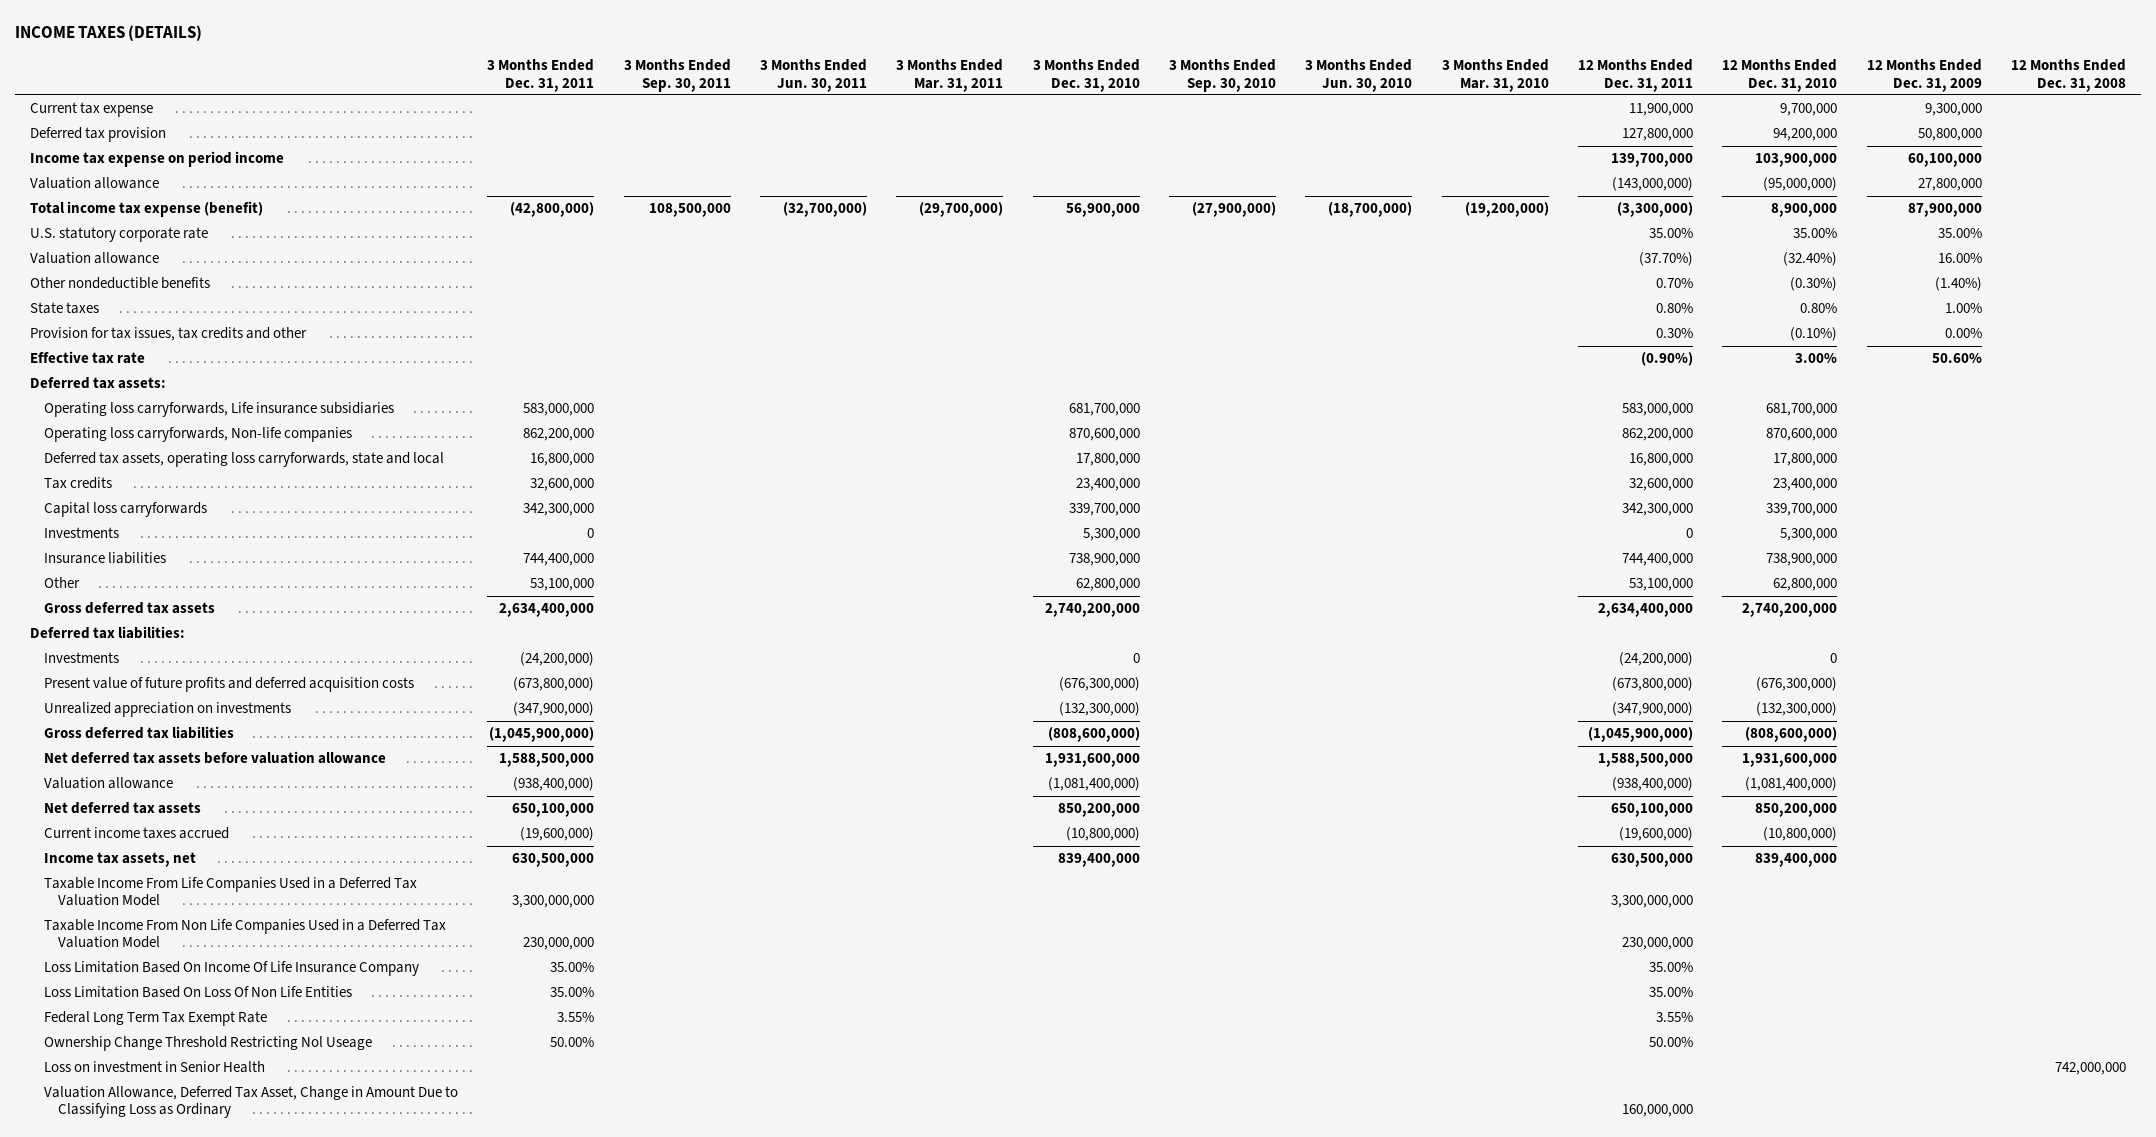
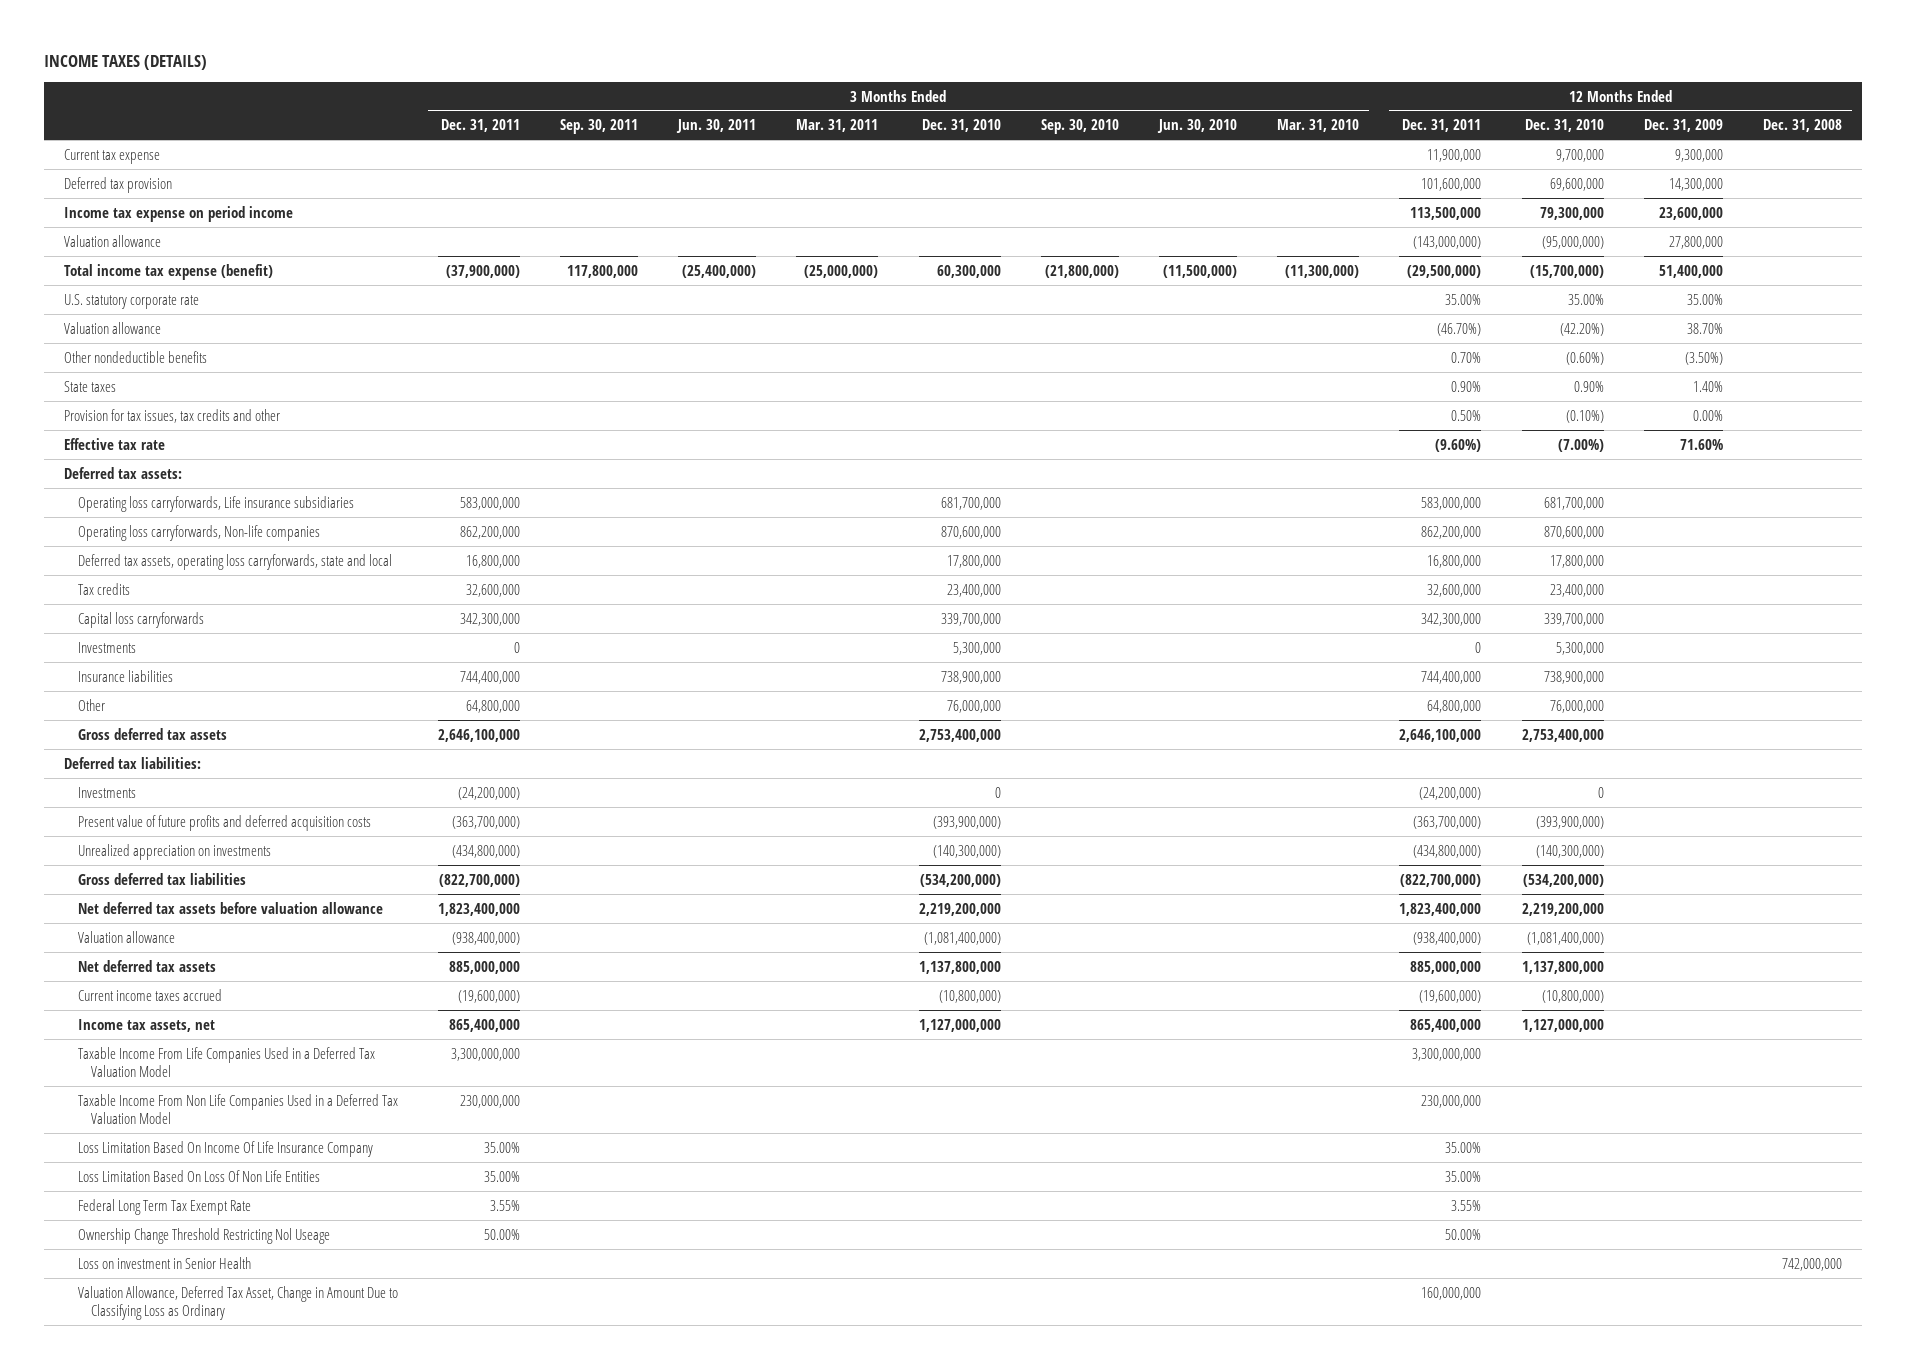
- Deferred tax provision | | | | | | | | | 127,800,000 | 94,200,000 | 50,800,000 |
- Income tax expense on period income | | | | | | | | | 139,700,000 | 103,900,000 | 60,100,000 |
+ Deferred tax provision | | | | | | | | | 101,600,000 | 69,600,000 | 14,300,000 |
+ Income tax expense on period income | | | | | | | | | 113,500,000 | 79,300,000 | 23,600,000 |
- Total income tax expense (benefit) | (42,800,000) | 108,500,000 | (32,700,000) | (29,700,000) | 56,900,000 | (27,900,000) | (18,700,000) | (19,200,000) | (3,300,000) | 8,900,000 | 87,900,000 |
+ Total income tax expense (benefit) | (37,900,000) | 117,800,000 | (25,400,000) | (25,000,000) | 60,300,000 | (21,800,000) | (11,500,000) | (11,300,000) | (29,500,000) | (15,700,000) | 51,400,000 |
- Valuation allowance | | | | | | | | | (37.70%) | (32.40%) | 16.00% |
- Other nondeductible benefits | | | | | | | | | 0.70% | (0.30%) | (1.40%) |
- State taxes | | | | | | | | | 0.80% | 0.80% | 1.00% |
- Provision for tax issues, tax credits and other | | | | | | | | | 0.30% | (0.10%) | 0.00% |
- Effective tax rate | | | | | | | | | (0.90%) | 3.00% | 50.60% |
+ Valuation allowance | | | | | | | | | (46.70%) | (42.20%) | 38.70% |
+ Other nondeductible benefits | | | | | | | | | 0.70% | (0.60%) | (3.50%) |
+ State taxes | | | | | | | | | 0.90% | 0.90% | 1.40% |
+ Provision for tax issues, tax credits and other | | | | | | | | | 0.50% | (0.10%) | 0.00% |
+ Effective tax rate | | | | | | | | | (9.60%) | (7.00%) | 71.60% |
- Other | 53,100,000 | | | | 62,800,000 | | | | 53,100,000 | 62,800,000 | |
- Gross deferred tax assets | 2,634,400,000 | | | | 2,740,200,000 | | | | 2,634,400,000 | 2,740,200,000 | |
+ Other | 64,800,000 | | | | 76,000,000 | | | | 64,800,000 | 76,000,000 | |
+ Gross deferred tax assets | 2,646,100,000 | | | | 2,753,400,000 | | | | 2,646,100,000 | 2,753,400,000 | |
- Present value of future profits and deferred acquisition costs | (673,800,000) | | | | (676,300,000) | | | | (673,800,000) | (676,300,000) | |
- Unrealized appreciation on investments | (347,900,000) | | | | (132,300,000) | | | | (347,900,000) | (132,300,000) | |
- Gross deferred tax liabilities | (1,045,900,000) | | | | (808,600,000) | | | | (1,045,900,000) | (808,600,000) | |
- Net deferred tax assets before valuation allowance | 1,588,500,000 | | | | 1,931,600,000 | | | | 1,588,500,000 | 1,931,600,000 | |
+ Present value of future profits and deferred acquisition costs | (363,700,000) | | | | (393,900,000) | | | | (363,700,000) | (393,900,000) | |
+ Unrealized appreciation on investments | (434,800,000) | | | | (140,300,000) | | | | (434,800,000) | (140,300,000) | |
+ Gross deferred tax liabilities | (822,700,000) | | | | (534,200,000) | | | | (822,700,000) | (534,200,000) | |
+ Net deferred tax assets before valuation allowance | 1,823,400,000 | | | | 2,219,200,000 | | | | 1,823,400,000 | 2,219,200,000 | |
- Net deferred tax assets | 650,100,000 | | | | 850,200,000 | | | | 650,100,000 | 850,200,000 | |
+ Net deferred tax assets | 885,000,000 | | | | 1,137,800,000 | | | | 885,000,000 | 1,137,800,000 | |
- Income tax assets, net | 630,500,000 | | | | 839,400,000 | | | | 630,500,000 | 839,400,000 | |
+ Income tax assets, net | 865,400,000 | | | | 1,127,000,000 | | | | 865,400,000 | 1,127,000,000 | |

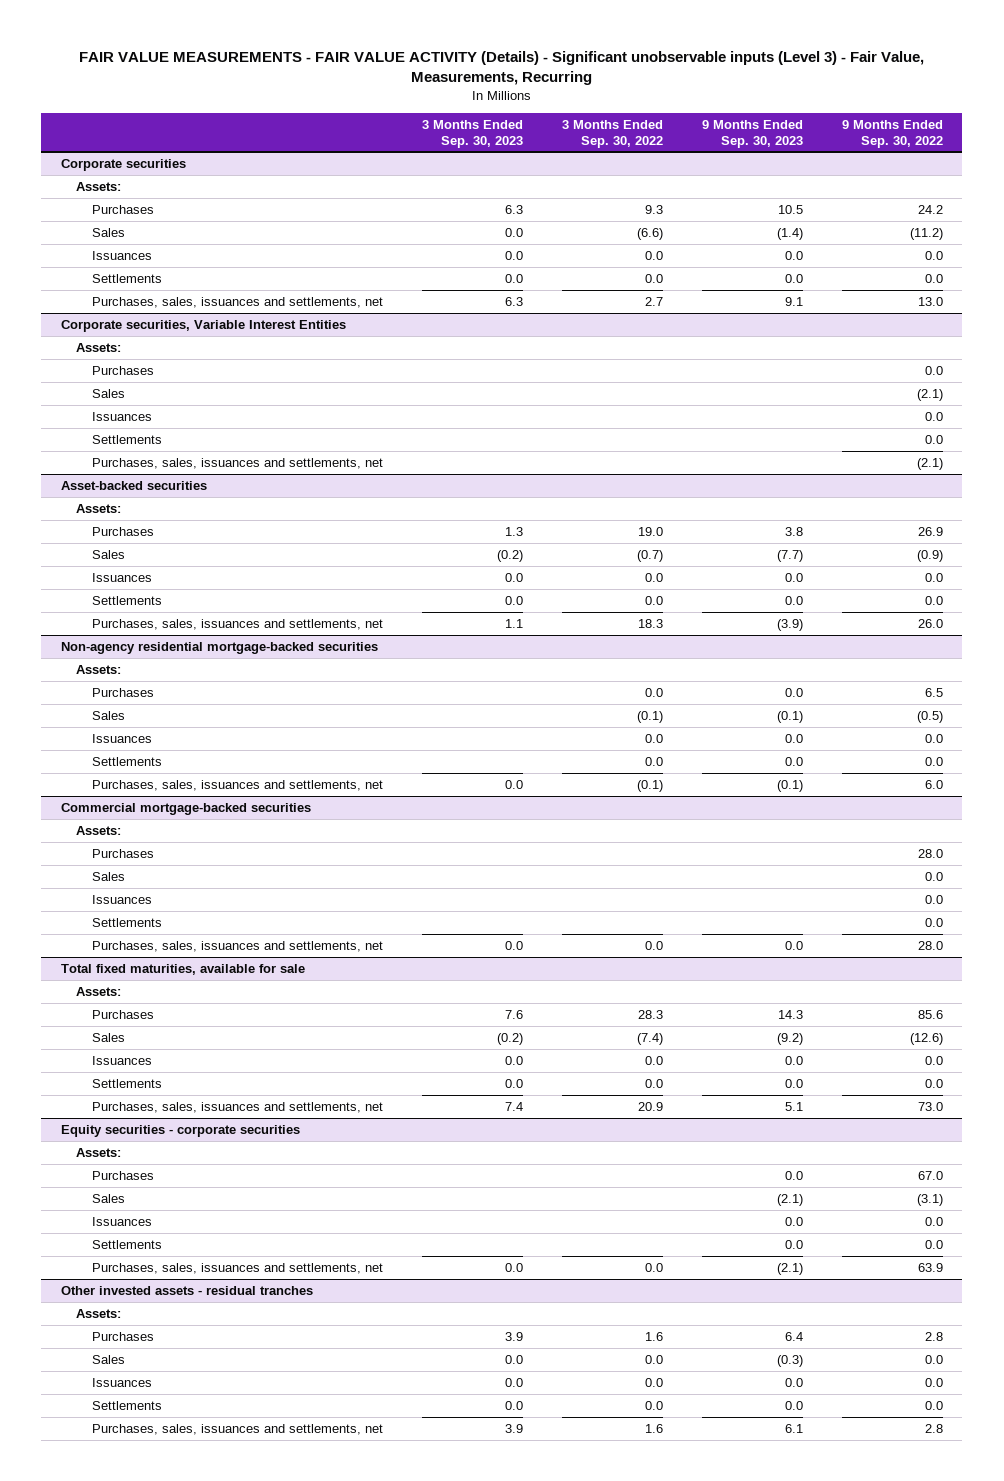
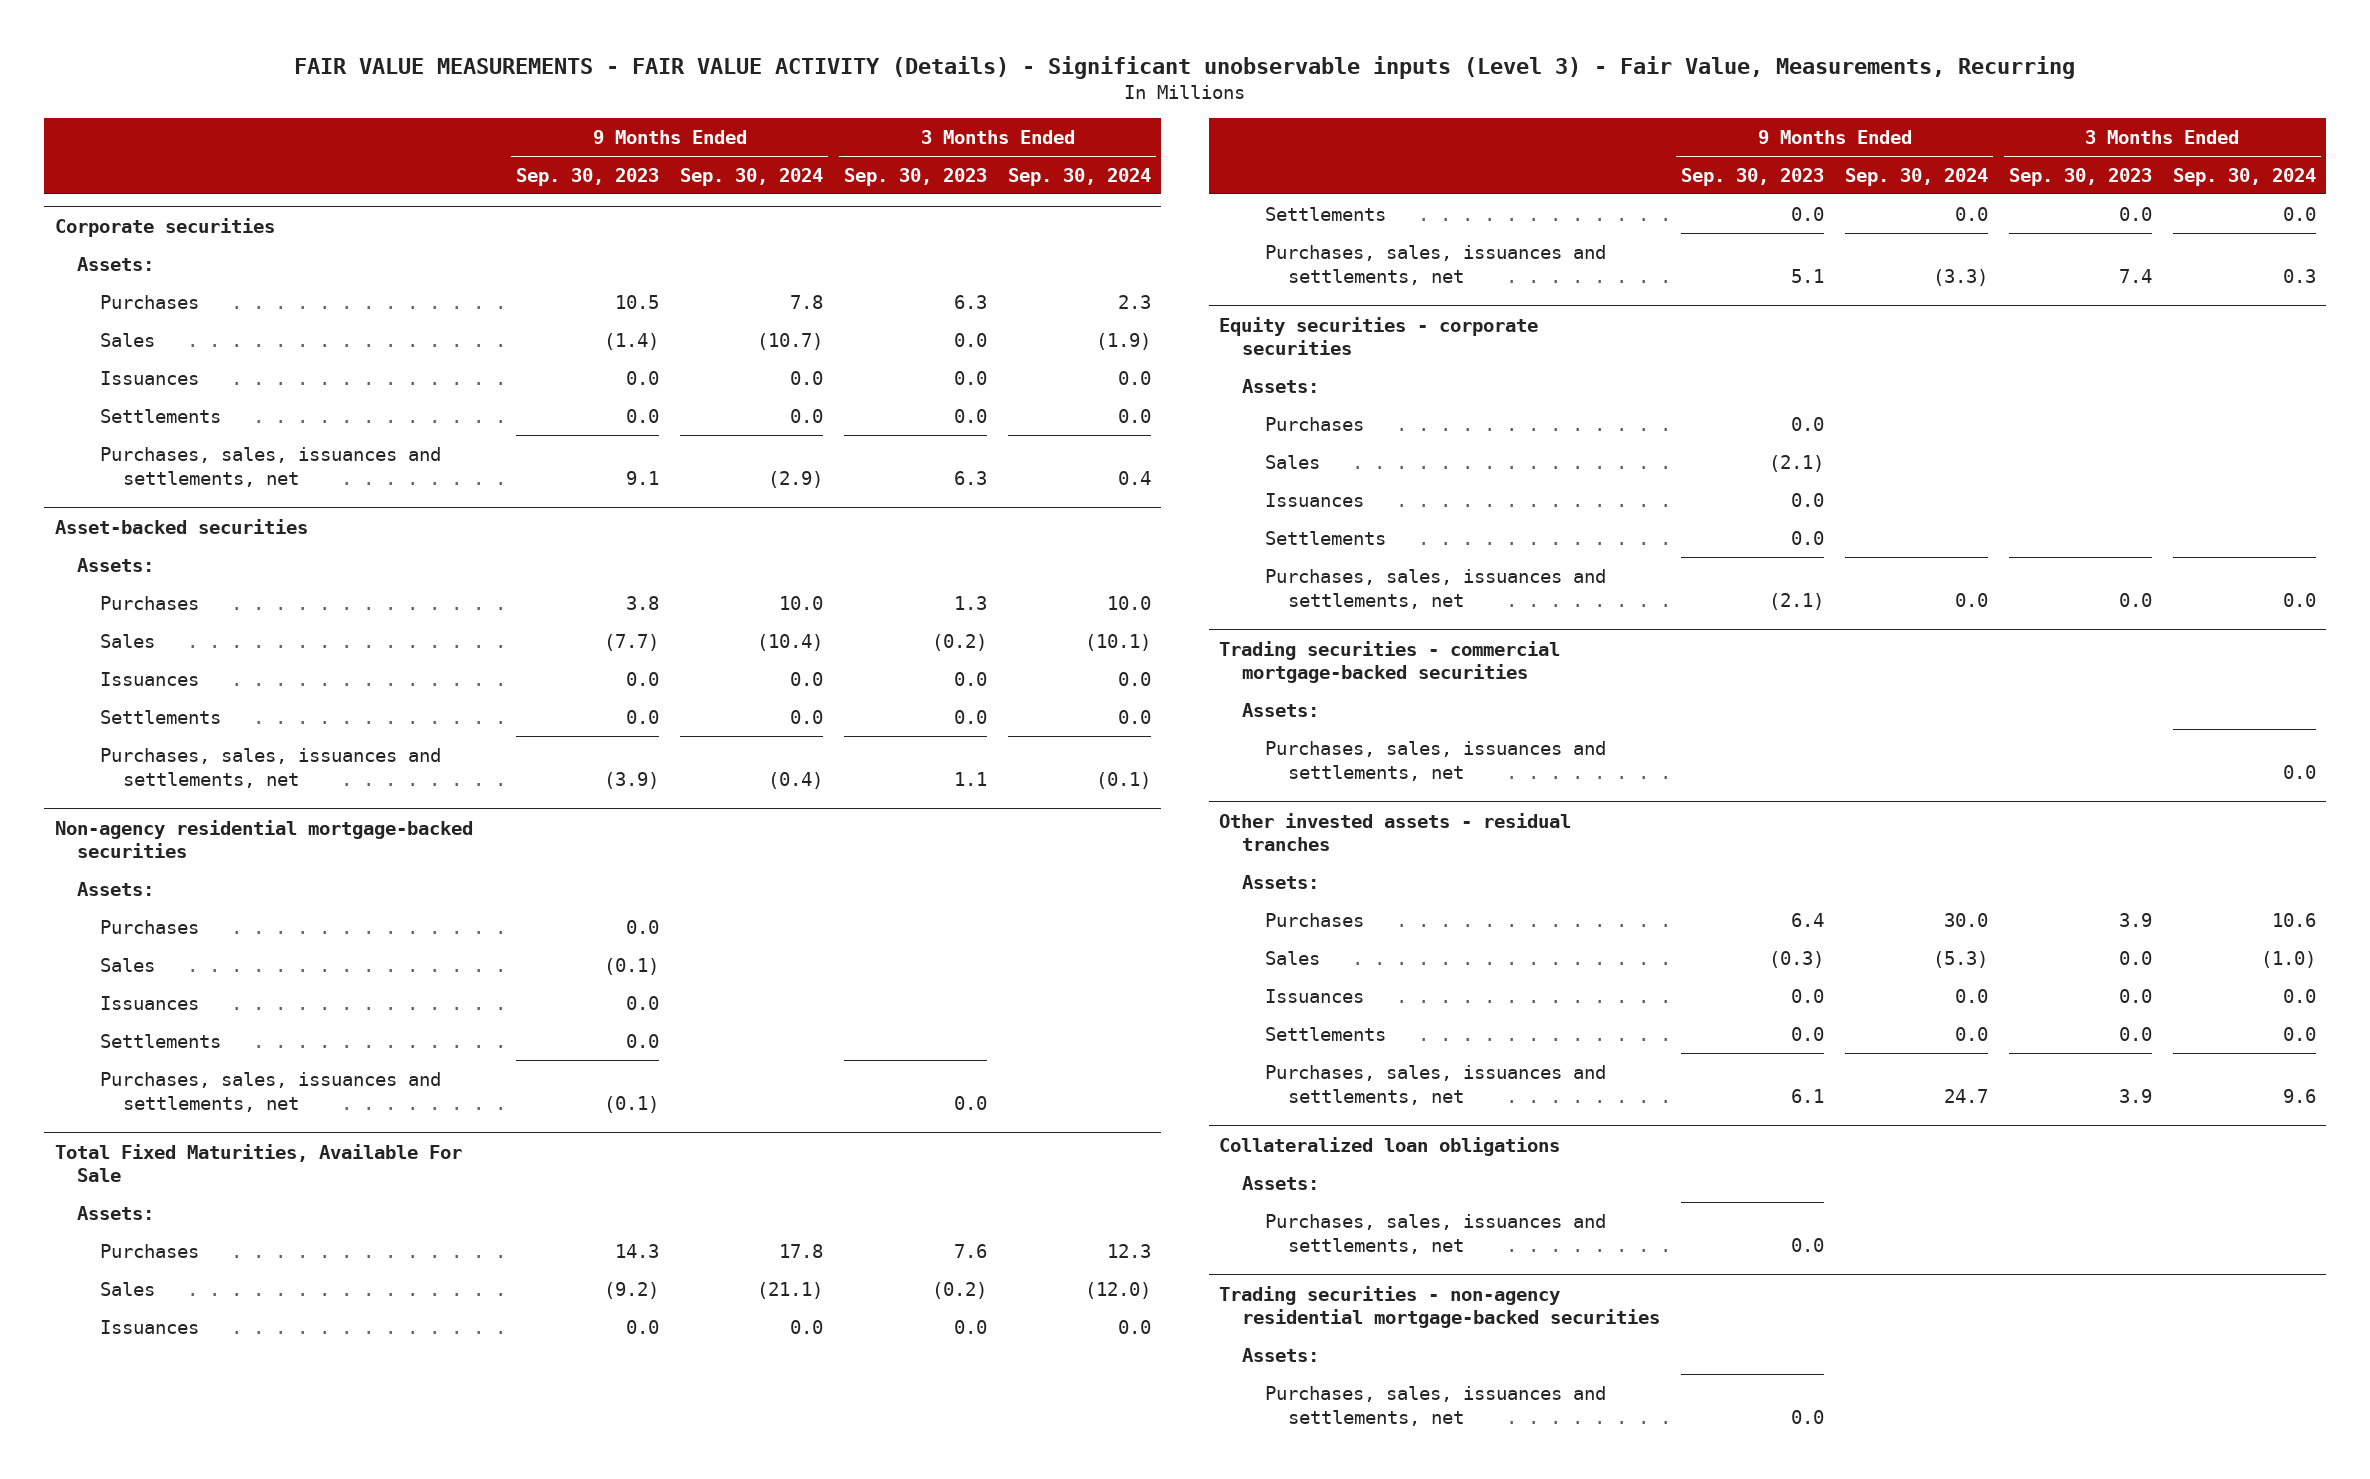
- | 3 Months Ended Sep. 30, 2023 | 3 Months Ended Sep. 30, 2022 | 9 Months Ended Sep. 30, 2023 | 9 Months Ended Sep. 30, 2022
+ | 9 Months Ended Sep. 30, 2023 | 9 Months Ended Sep. 30, 2024 | 3 Months Ended Sep. 30, 2023 | 3 Months Ended Sep. 30, 2024
- Corporate securities, Variable Interest Entities
- Assets:
- Purchases | | | | 0.0
- Sales | | | | (2.1)
- Issuances | | | | 0.0
- Settlements | | | | 0.0
- Purchases, sales, issuances and settlements, net | | | | (2.1)
- Commercial mortgage-backed securities
- Assets:
- Purchases | | | | 28.0
- Sales | | | | 0.0
- Issuances | | | | 0.0
- Settlements | | | | 0.0
- Purchases, sales, issuances and settlements, net | 0.0 | 0.0 | 0.0 | 28.0
- Total fixed maturities, available for sale
+ Total Fixed Maturities, Available For Sale
+ Trading securities - commercial mortgage-backed securities
+ Assets:
+ Purchases, sales, issuances and settlements, net | | | | 0.0
+ Collateralized loan obligations
+ Assets:
+ Purchases, sales, issuances and settlements, net | 0.0 | | |
+ Trading securities - non-agency residential mortgage-backed securities
+ Assets:
+ Purchases, sales, issuances and settlements, net | 0.0 | | |

